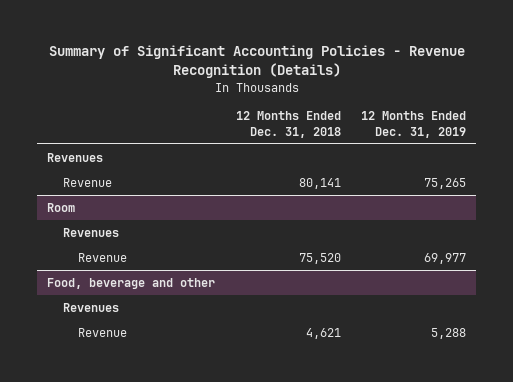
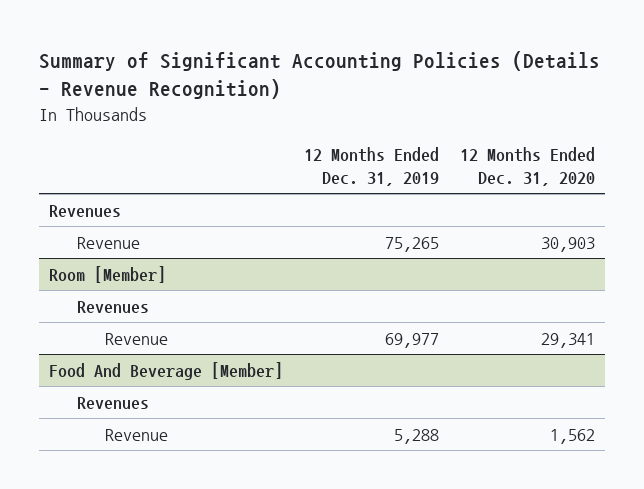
- Summary of Significant Accounting Policies - Revenue Recognition (Details)
+ Summary of Significant Accounting Policies (Details - Revenue Recognition)
- | 12 Months Ended Dec. 31, 2018 | 12 Months Ended Dec. 31, 2019
+ | 12 Months Ended Dec. 31, 2019 | 12 Months Ended Dec. 31, 2020
- Room
+ Room [Member]
- Food, beverage and other
+ Food And Beverage [Member]

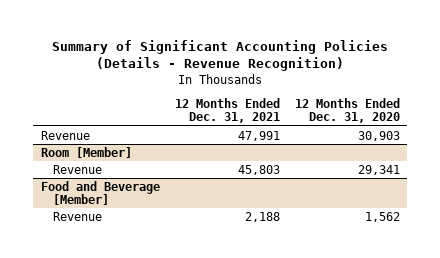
- | 12 Months Ended Dec. 31, 2019 | 12 Months Ended Dec. 31, 2020
+ | 12 Months Ended Dec. 31, 2021 | 12 Months Ended Dec. 31, 2020
- Revenues
@ Room [Member]
- Revenues
- Food And Beverage [Member]
- Revenues
+ Food and Beverage [Member]

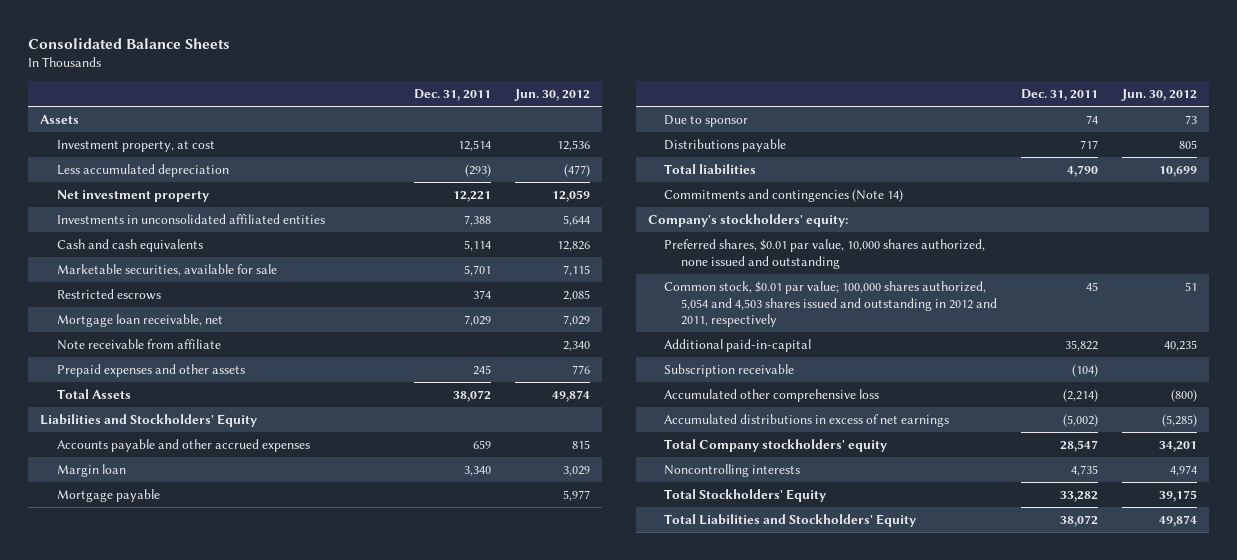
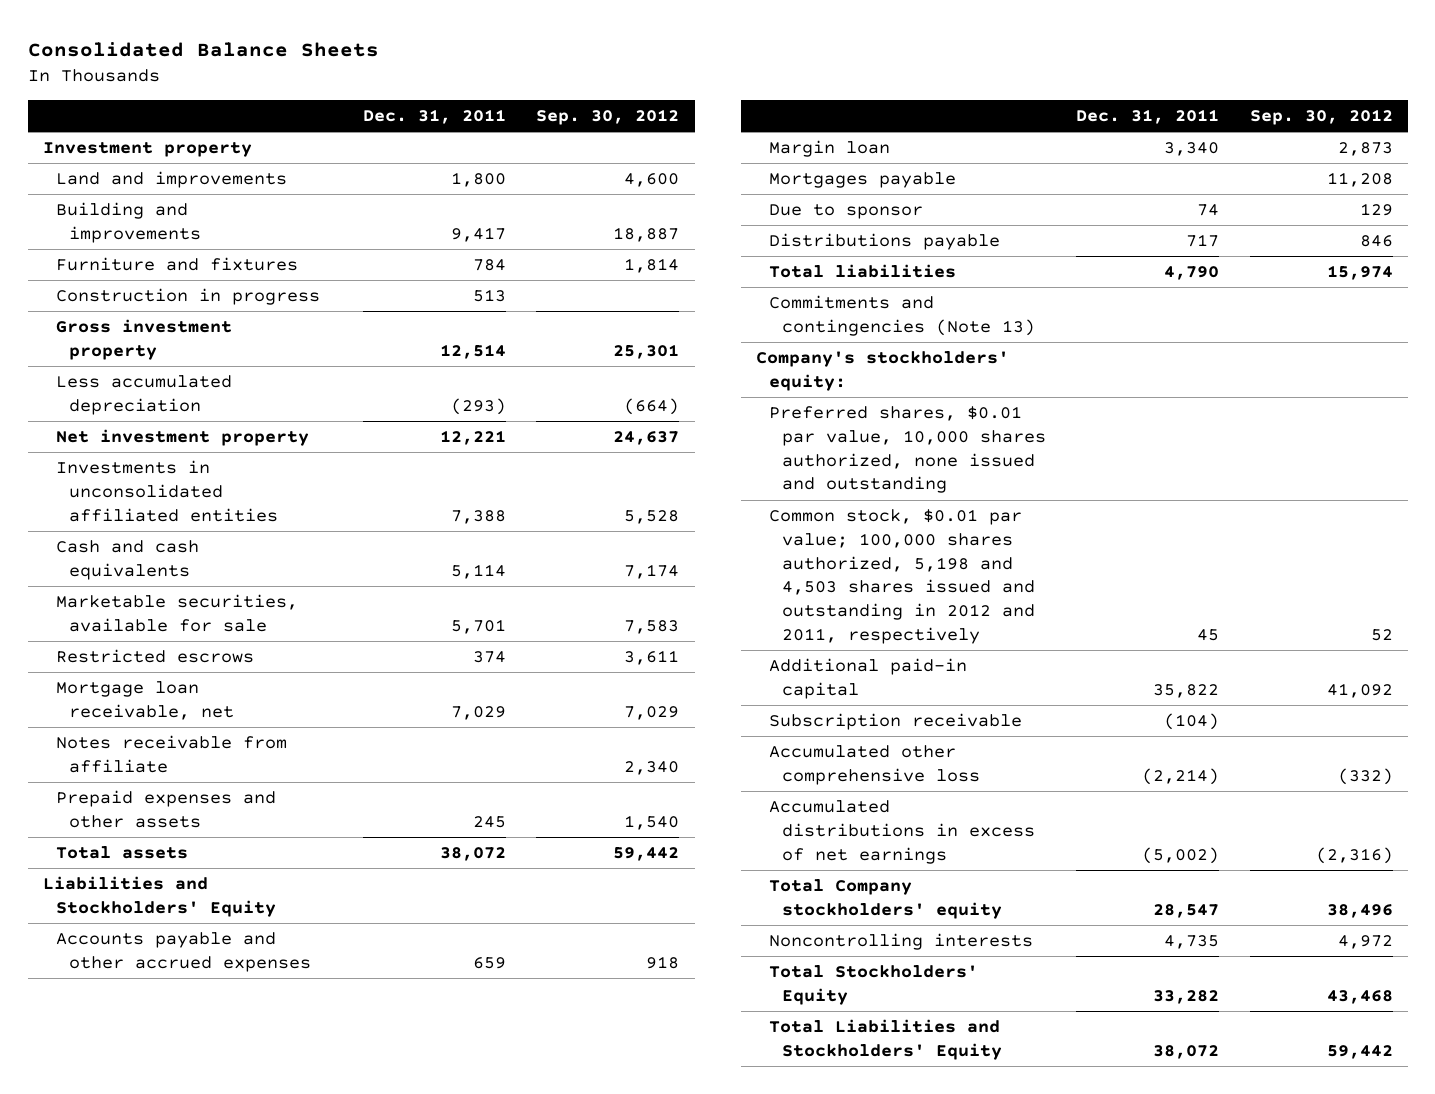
- | Dec. 31, 2011 | Jun. 30, 2012
+ | Dec. 31, 2011 | Sep. 30, 2012
- Assets
- Investment property, at cost | 12,514 | 12,536
+ Investment property
+ Land and improvements | 1,800 | 4,600
+ Building and improvements | 9,417 | 18,887
+ Furniture and fixtures | 784 | 1,814
+ Construction in progress | 513 |
+ Gross investment property | 12,514 | 25,301
- Note receivable from affiliate | | 2,340
+ Notes receivable from affiliate | | 2,340
- Total Assets | 38,072 | 49,874
+ Total assets | 38,072 | 59,442
- Mortgage payable | | 5,977
+ Mortgages payable | | 11,208
- Commitments and contingencies (Note 14)
+ Commitments and contingencies (Note 13)
- Common stock, $0.01 par value; 100,000 shares authorized, 5,054 and 4,503 shares issued and outstanding in 2012 and 2011, respectively | 45 | 51
- Additional paid-in-capital | 35,822 | 40,235
+ Common stock, $0.01 par value; 100,000 shares authorized, 5,198 and 4,503 shares issued and outstanding in 2012 and 2011, respectively | 45 | 52
+ Additional paid-in capital | 35,822 | 41,092

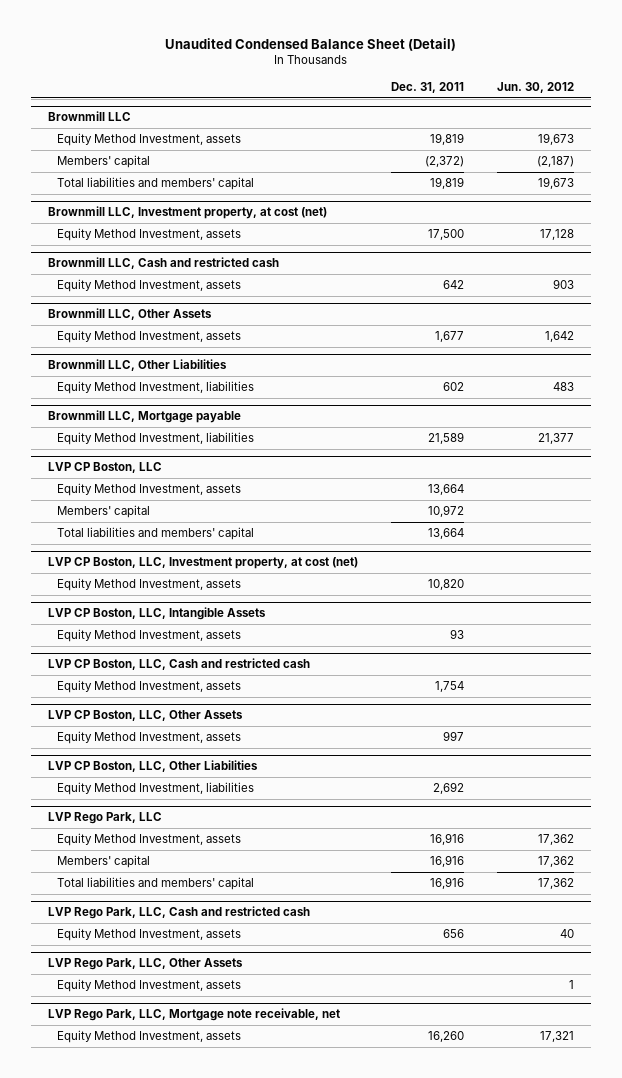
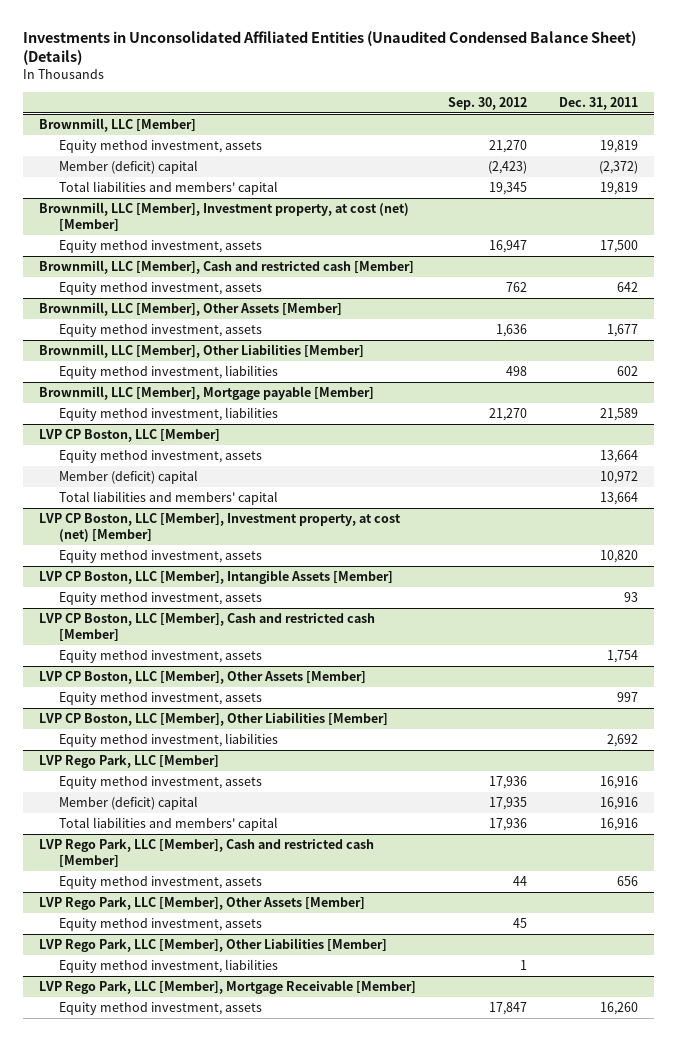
- Unaudited Condensed Balance Sheet (Detail)
+ Investments in Unconsolidated Affiliated Entities (Unaudited Condensed Balance Sheet) (Details)
- | Dec. 31, 2011 | Jun. 30, 2012
+ | Sep. 30, 2012 | Dec. 31, 2011
- Brownmill LLC
- Equity Method Investment, assets | 19,819 | 19,673
- Members' capital | (2,372) | (2,187)
+ Brownmill, LLC [Member]
+ Equity method investment, assets | 21,270 | 19,819
+ Member (deficit) capital | (2,423) | (2,372)
- Brownmill LLC, Investment property, at cost (net)
- Equity Method Investment, assets | 17,500 | 17,128
- Brownmill LLC, Cash and restricted cash
- Equity Method Investment, assets | 642 | 903
- Brownmill LLC, Other Assets
- Equity Method Investment, assets | 1,677 | 1,642
- Brownmill LLC, Other Liabilities
- Equity Method Investment, liabilities | 602 | 483
- Brownmill LLC, Mortgage payable
- Equity Method Investment, liabilities | 21,589 | 21,377
- LVP CP Boston, LLC
- Equity Method Investment, assets | 13,664 |
- Members' capital | 10,972 |
+ Brownmill, LLC [Member], Investment property, at cost (net) [Member]
+ Equity method investment, assets | 16,947 | 17,500
+ Brownmill, LLC [Member], Cash and restricted cash [Member]
+ Equity method investment, assets | 762 | 642
+ Brownmill, LLC [Member], Other Assets [Member]
+ Equity method investment, assets | 1,636 | 1,677
+ Brownmill, LLC [Member], Other Liabilities [Member]
+ Equity method investment, liabilities | 498 | 602
+ Brownmill, LLC [Member], Mortgage payable [Member]
+ Equity method investment, liabilities | 21,270 | 21,589
+ LVP CP Boston, LLC [Member]
+ Equity method investment, assets | | 13,664
+ Member (deficit) capital | | 10,972
- LVP CP Boston, LLC, Investment property, at cost (net)
- Equity Method Investment, assets | 10,820 |
- LVP CP Boston, LLC, Intangible Assets
- Equity Method Investment, assets | 93 |
- LVP CP Boston, LLC, Cash and restricted cash
- Equity Method Investment, assets | 1,754 |
- LVP CP Boston, LLC, Other Assets
- Equity Method Investment, assets | 997 |
- LVP CP Boston, LLC, Other Liabilities
- Equity Method Investment, liabilities | 2,692 |
- LVP Rego Park, LLC
- Equity Method Investment, assets | 16,916 | 17,362
- Members' capital | 16,916 | 17,362
+ LVP CP Boston, LLC [Member], Investment property, at cost (net) [Member]
+ Equity method investment, assets | | 10,820
+ LVP CP Boston, LLC [Member], Intangible Assets [Member]
+ Equity method investment, assets | | 93
+ LVP CP Boston, LLC [Member], Cash and restricted cash [Member]
+ Equity method investment, assets | | 1,754
+ LVP CP Boston, LLC [Member], Other Assets [Member]
+ Equity method investment, assets | | 997
+ LVP CP Boston, LLC [Member], Other Liabilities [Member]
+ Equity method investment, liabilities | | 2,692
+ LVP Rego Park, LLC [Member]
+ Equity method investment, assets | 17,936 | 16,916
+ Member (deficit) capital | 17,935 | 16,916
- LVP Rego Park, LLC, Cash and restricted cash
- Equity Method Investment, assets | 656 | 40
- LVP Rego Park, LLC, Other Assets
- Equity Method Investment, assets | | 1
- LVP Rego Park, LLC, Mortgage note receivable, net
- Equity Method Investment, assets | 16,260 | 17,321
+ LVP Rego Park, LLC [Member], Cash and restricted cash [Member]
+ Equity method investment, assets | 44 | 656
+ LVP Rego Park, LLC [Member], Other Assets [Member]
+ Equity method investment, assets | 45 |
+ LVP Rego Park, LLC [Member], Other Liabilities [Member]
+ Equity method investment, liabilities | 1 |
+ LVP Rego Park, LLC [Member], Mortgage Receivable [Member]
+ Equity method investment, assets | 17,847 | 16,260

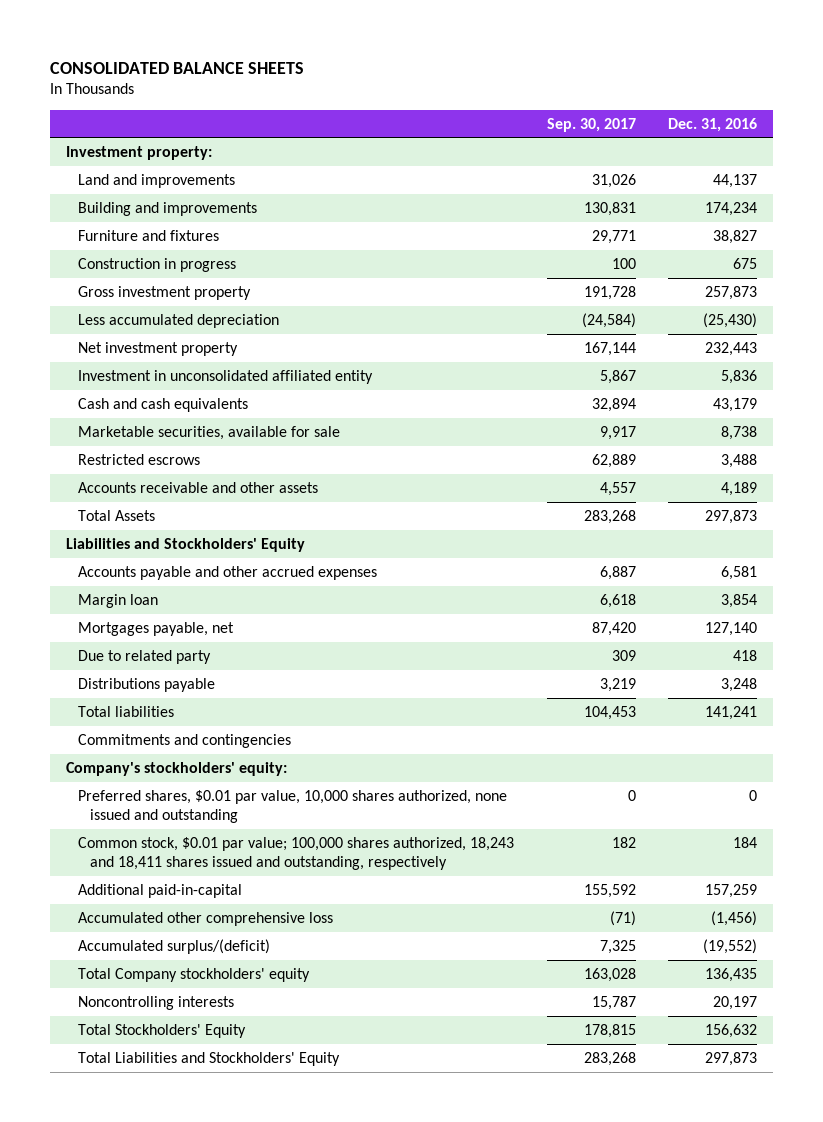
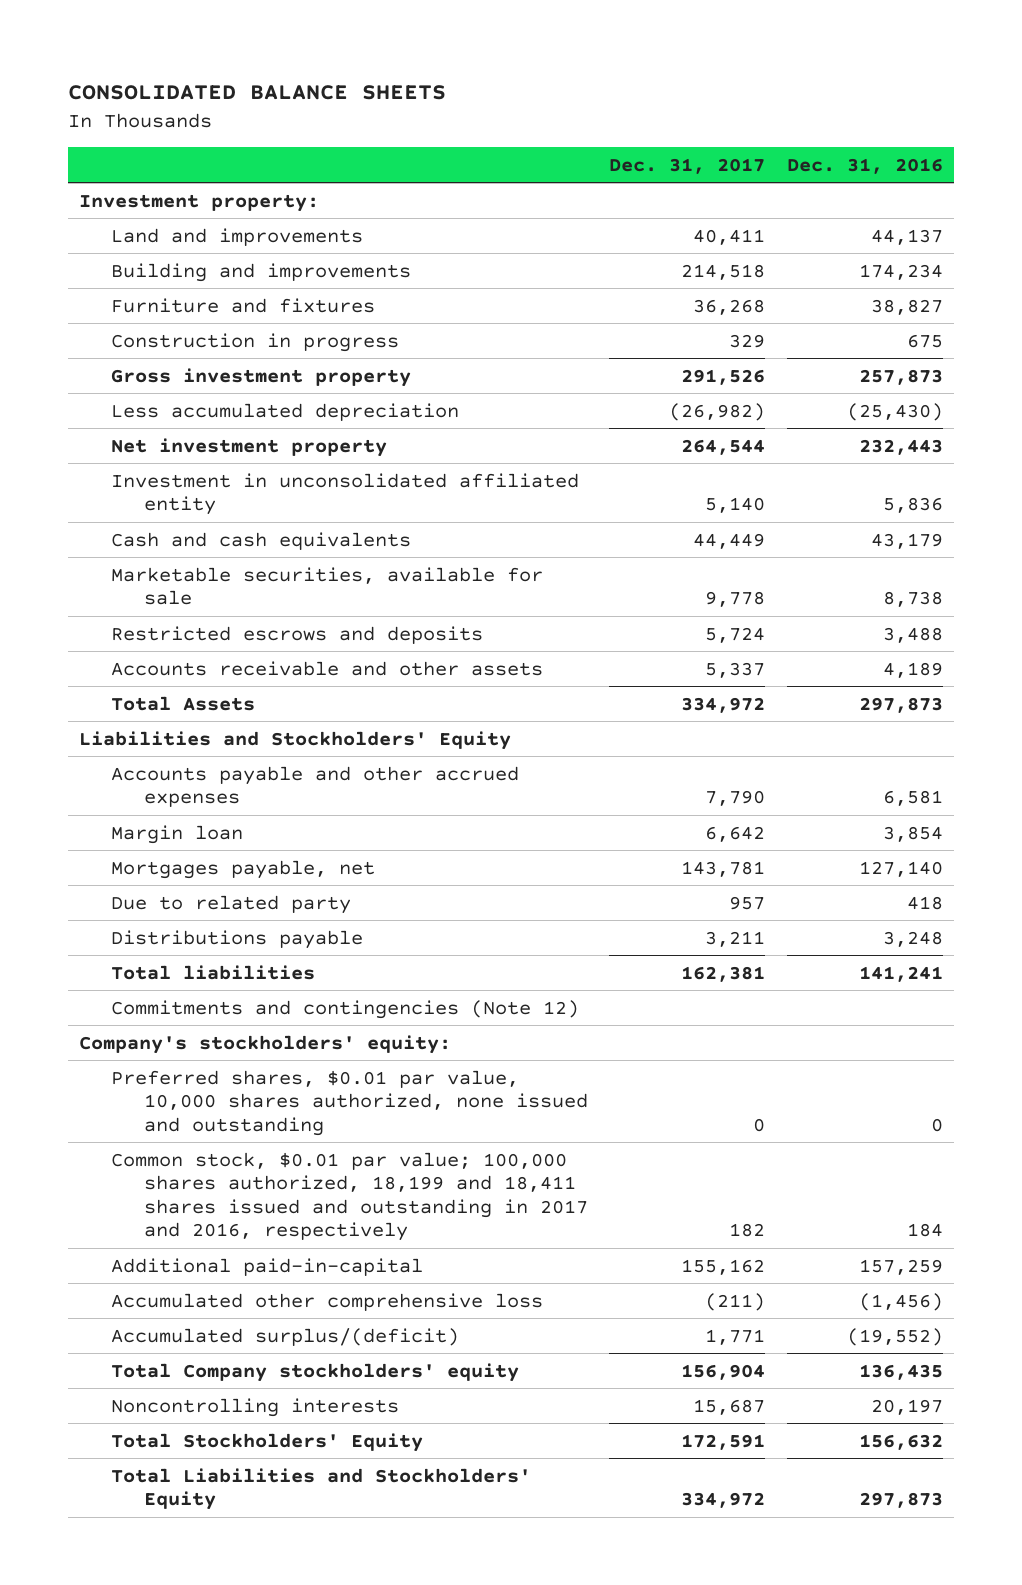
- | Sep. 30, 2017 | Dec. 31, 2016
+ | Dec. 31, 2017 | Dec. 31, 2016
- Restricted escrows | 62,889 | 3,488
+ Restricted escrows and deposits | 5,724 | 3,488
- Commitments and contingencies
+ Commitments and contingencies (Note 12)
- Common stock, $0.01 par value; 100,000 shares authorized, 18,243 and 18,411 shares issued and outstanding, respectively | 182 | 184
+ Common stock, $0.01 par value; 100,000 shares authorized, 18,199 and 18,411 shares issued and outstanding in 2017 and 2016, respectively | 182 | 184

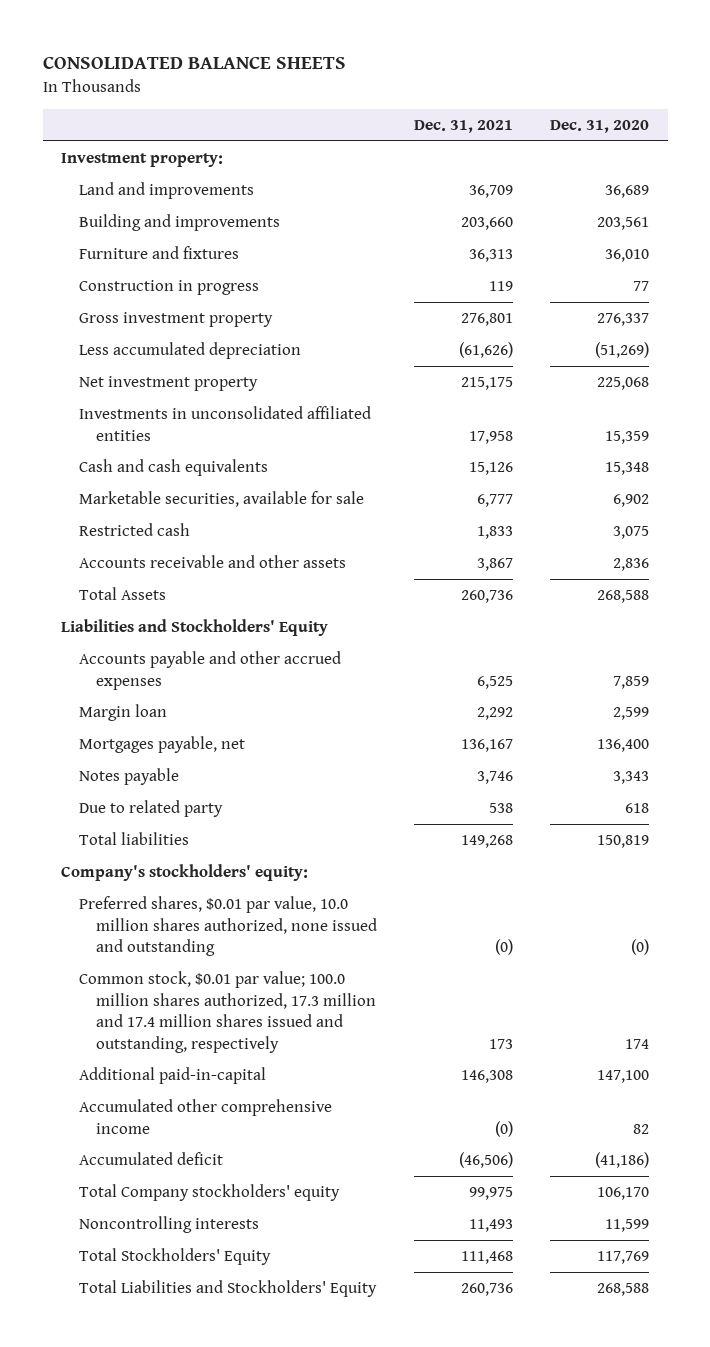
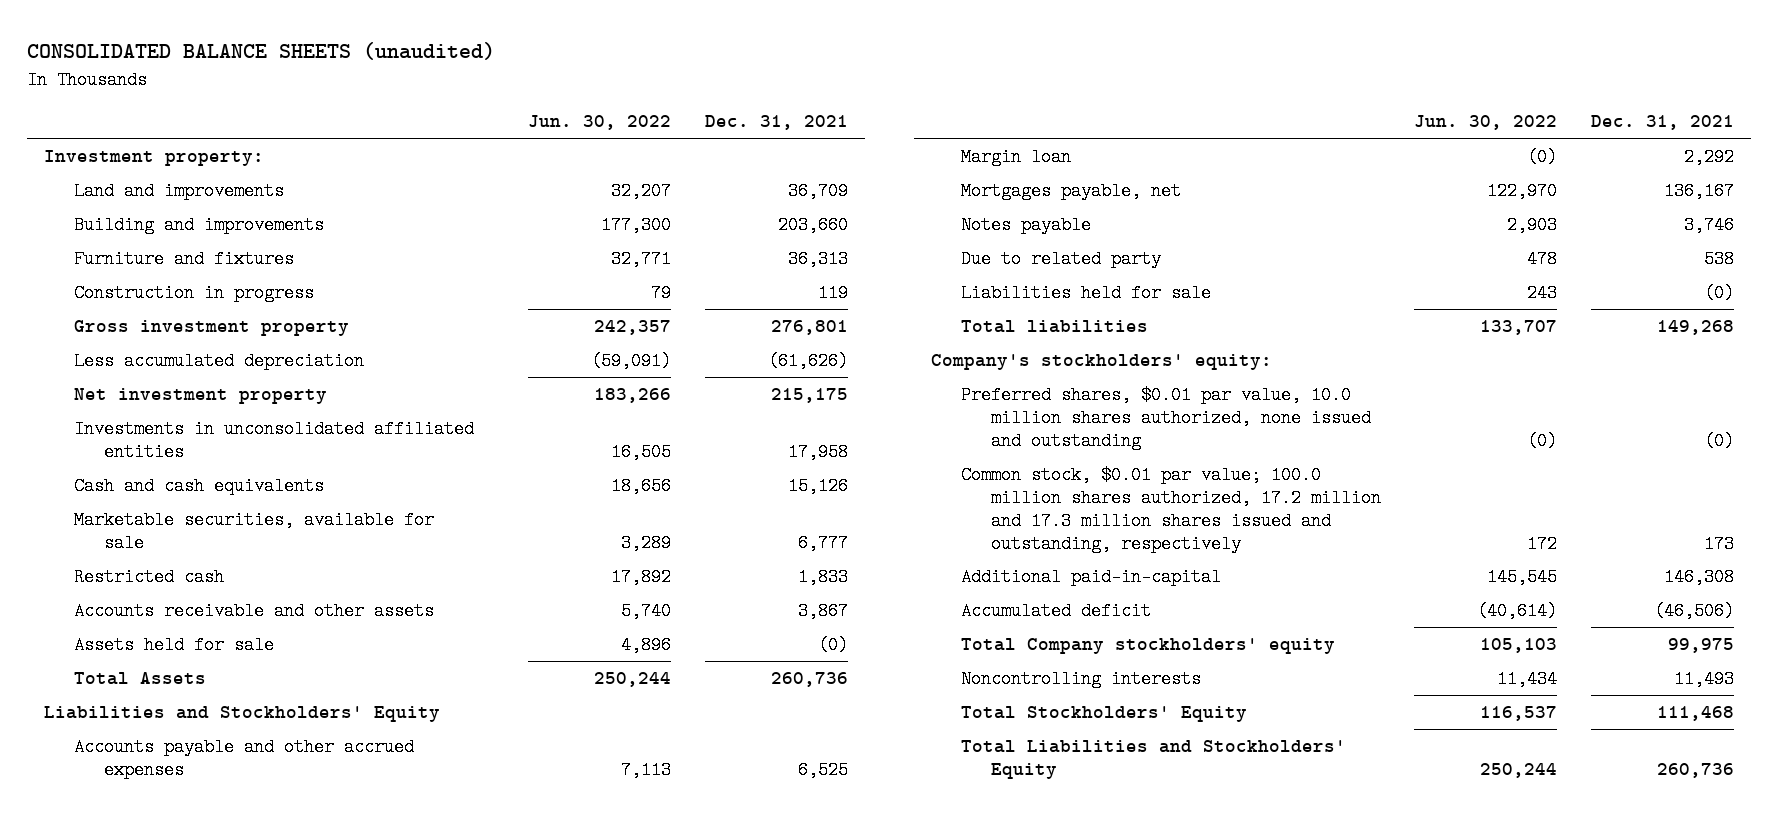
- CONSOLIDATED BALANCE SHEETS
+ CONSOLIDATED BALANCE SHEETS (unaudited)
- | Dec. 31, 2021 | Dec. 31, 2020
+ | Jun. 30, 2022 | Dec. 31, 2021
+ Assets held for sale | 4,896 | (0)
+ Liabilities held for sale | 243 | (0)
- Common stock, $0.01 par value; 100.0 million shares authorized, 17.3 million and 17.4 million shares issued and outstanding, respectively | 173 | 174
+ Common stock, $0.01 par value; 100.0 million shares authorized, 17.2 million and 17.3 million shares issued and outstanding, respectively | 172 | 173
- Accumulated other comprehensive income | (0) | 82

